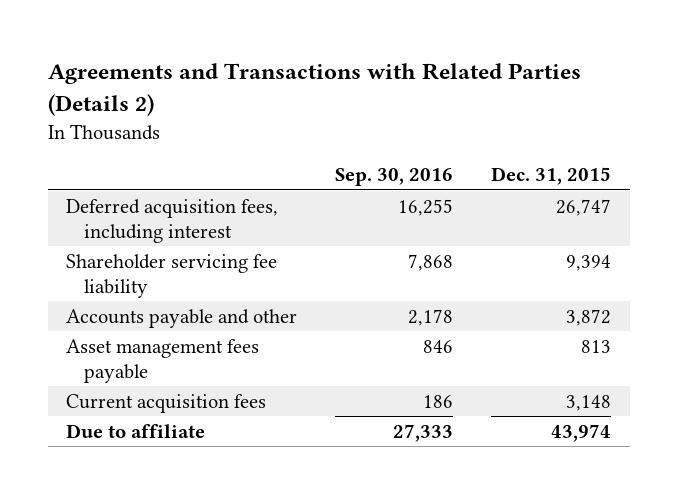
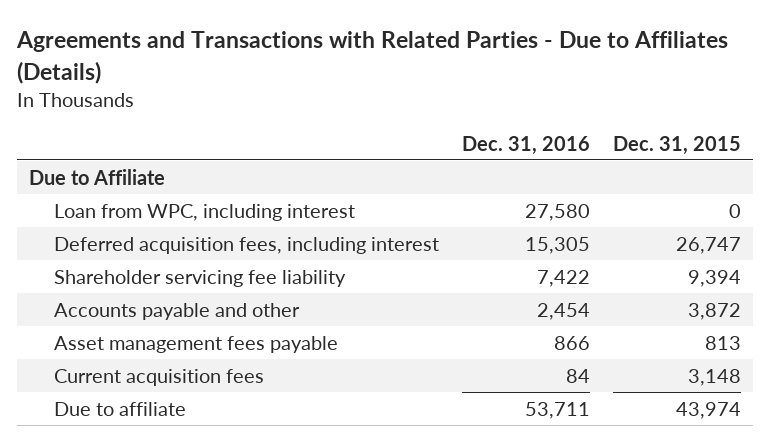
- Agreements and Transactions with Related Parties (Details 2)
+ Agreements and Transactions with Related Parties - Due to Affiliates (Details)
- | Sep. 30, 2016 | Dec. 31, 2015
+ | Dec. 31, 2016 | Dec. 31, 2015
+ Due to Affiliate
+ Loan from WPC, including interest | 27,580 | 0

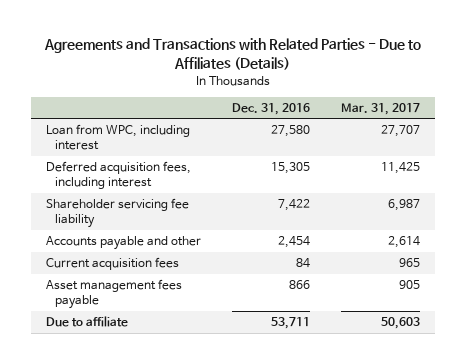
- | Dec. 31, 2016 | Dec. 31, 2015
+ | Dec. 31, 2016 | Mar. 31, 2017
- Due to Affiliate
moved down: Asset management fees payable | 866 | 905

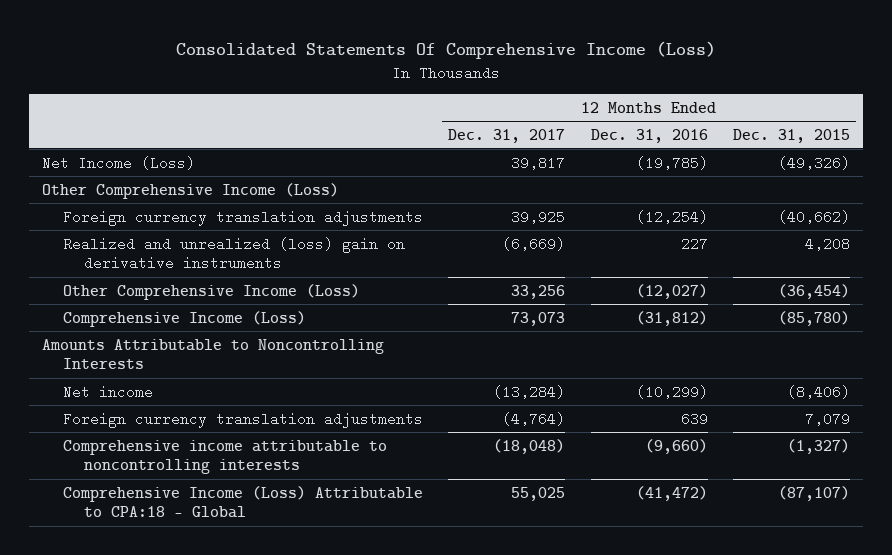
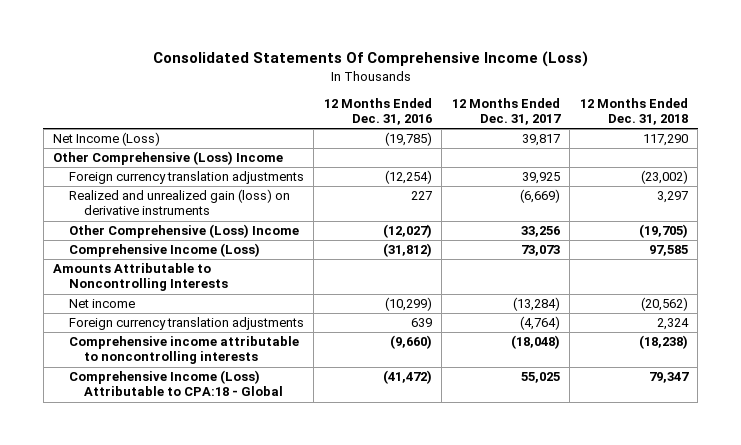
- | 12 Months Ended Dec. 31, 2017 | 12 Months Ended Dec. 31, 2016 | 12 Months Ended Dec. 31, 2015
+ | 12 Months Ended Dec. 31, 2016 | 12 Months Ended Dec. 31, 2017 | 12 Months Ended Dec. 31, 2018
- Other Comprehensive Income (Loss)
+ Other Comprehensive (Loss) Income
- Realized and unrealized (loss) gain on derivative instruments | (6,669) | 227 | 4,208
- Other Comprehensive Income (Loss) | 33,256 | (12,027) | (36,454)
+ Realized and unrealized gain (loss) on derivative instruments | 227 | (6,669) | 3,297
+ Other Comprehensive (Loss) Income | (12,027) | 33,256 | (19,705)

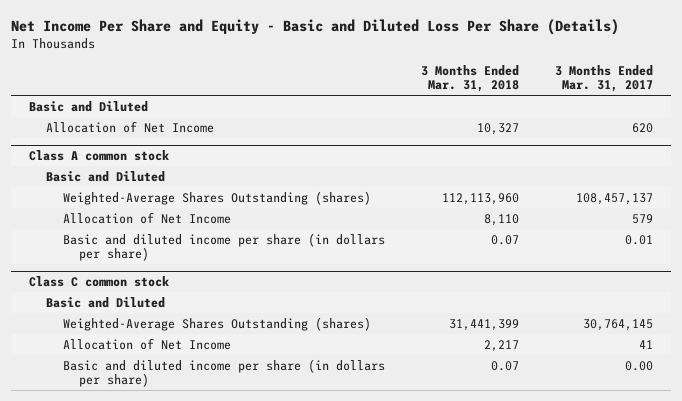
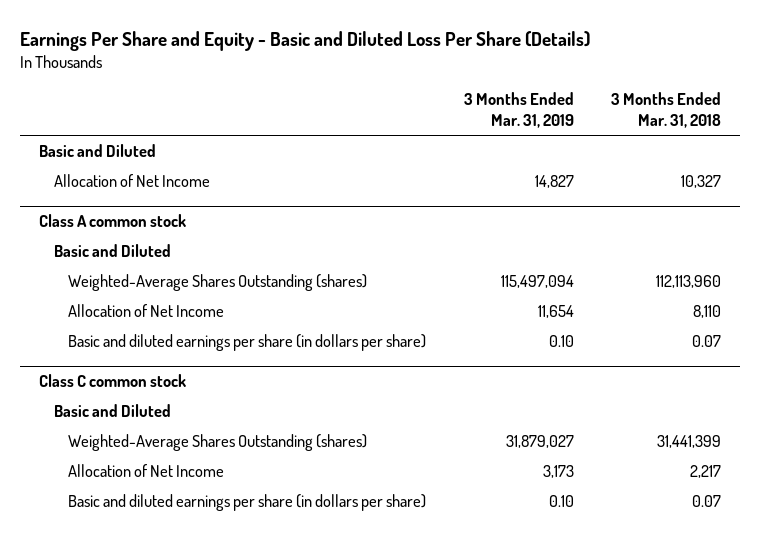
- Net Income Per Share and Equity - Basic and Diluted Loss Per Share (Details)
+ Earnings Per Share and Equity - Basic and Diluted Loss Per Share (Details)
- | 3 Months Ended Mar. 31, 2018 | 3 Months Ended Mar. 31, 2017
+ | 3 Months Ended Mar. 31, 2019 | 3 Months Ended Mar. 31, 2018
@ Class A common stock
- Basic and diluted income per share (in dollars per share) | 0.07 | 0.01
+ Basic and diluted earnings per share (in dollars per share) | 0.10 | 0.07
@ Class C common stock
- Basic and diluted income per share (in dollars per share) | 0.07 | 0.00
+ Basic and diluted earnings per share (in dollars per share) | 0.10 | 0.07

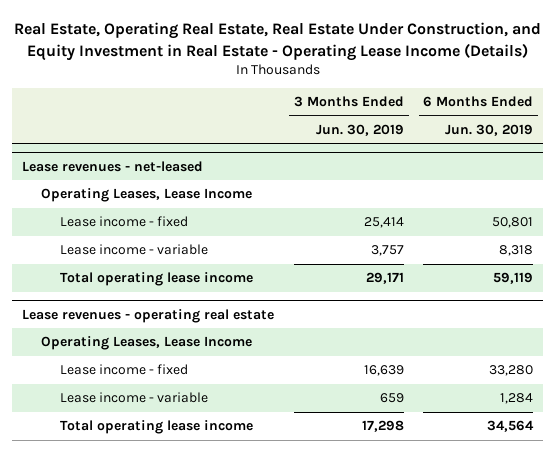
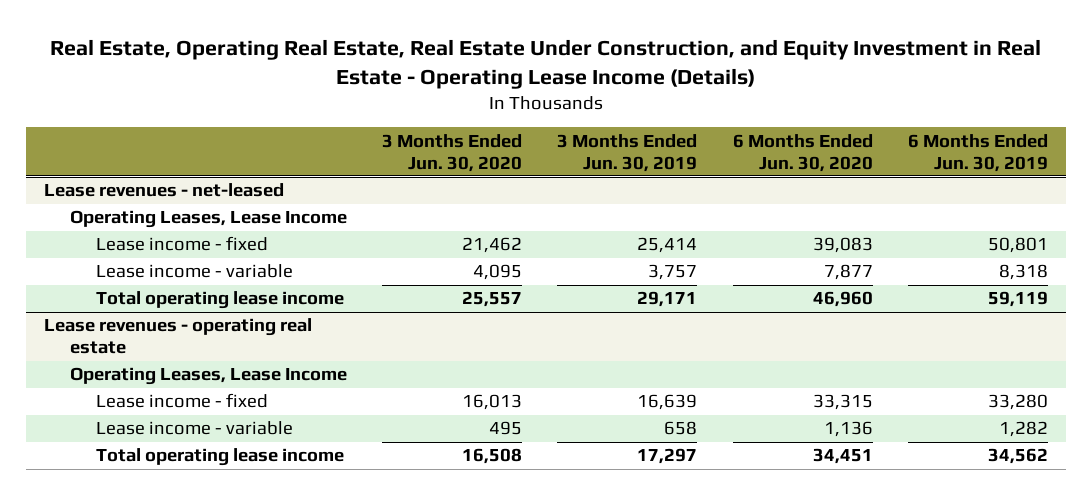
- | 3 Months Ended Jun. 30, 2019 | 6 Months Ended Jun. 30, 2019
+ | 3 Months Ended Jun. 30, 2020 | 3 Months Ended Jun. 30, 2019 | 6 Months Ended Jun. 30, 2020 | 6 Months Ended Jun. 30, 2019
@ Lease revenues - operating real estate
- Lease income - variable | 659 | 1,284
- Total operating lease income | 17,298 | 34,564
+ Lease income - variable | 495 | 658 | 1,136 | 1,282
+ Total operating lease income | 16,508 | 17,297 | 34,451 | 34,562

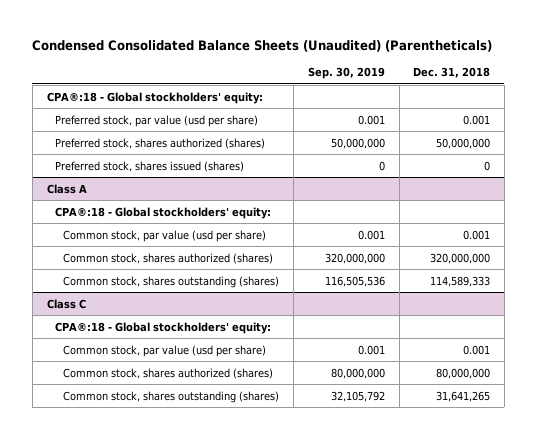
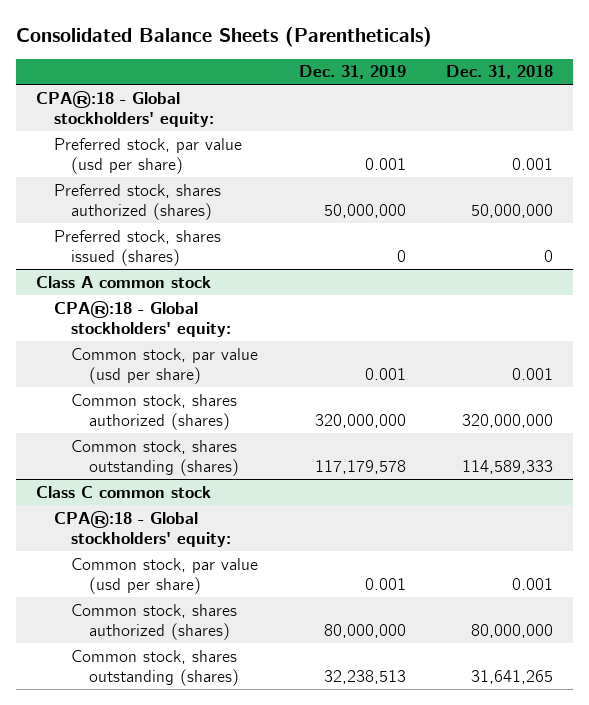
- Condensed Consolidated Balance Sheets (Unaudited) (Parentheticals)
+ Consolidated Balance Sheets (Parentheticals)
- | Sep. 30, 2019 | Dec. 31, 2018
+ | Dec. 31, 2019 | Dec. 31, 2018
- Class A
+ Class A common stock
- Class C
+ Class C common stock

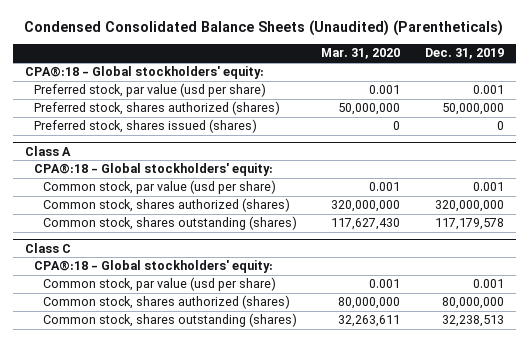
- Consolidated Balance Sheets (Parentheticals)
+ Condensed Consolidated Balance Sheets (Unaudited) (Parentheticals)
- | Dec. 31, 2019 | Dec. 31, 2018
+ | Mar. 31, 2020 | Dec. 31, 2019
- Class A common stock
+ Class A
- Class C common stock
+ Class C

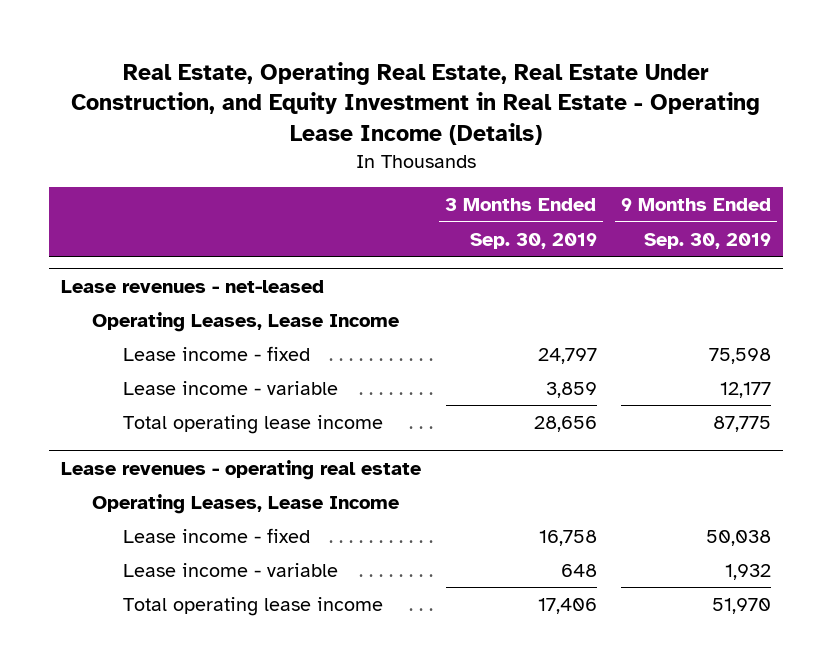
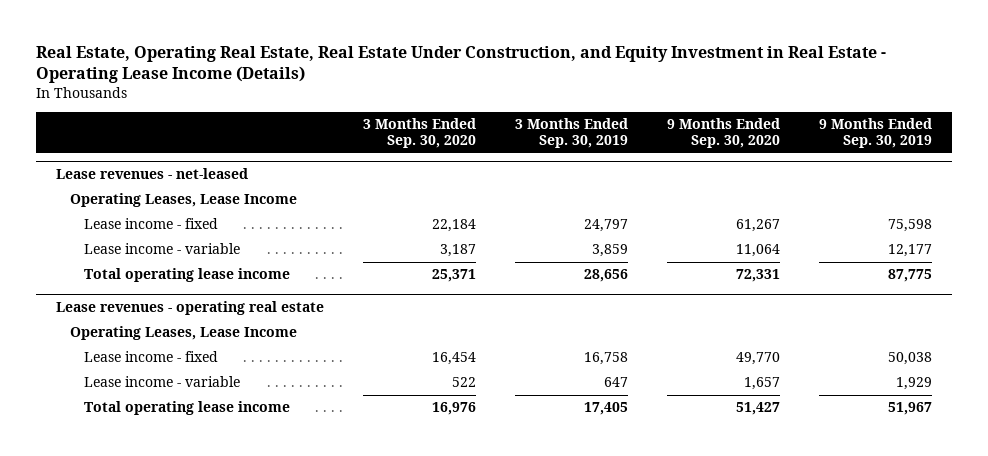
- | 3 Months Ended Sep. 30, 2019 | 9 Months Ended Sep. 30, 2019
+ | 3 Months Ended Sep. 30, 2020 | 3 Months Ended Sep. 30, 2019 | 9 Months Ended Sep. 30, 2020 | 9 Months Ended Sep. 30, 2019
@ Lease revenues - operating real estate
- Lease income - variable | 648 | 1,932
- Total operating lease income | 17,406 | 51,970
+ Lease income - variable | 522 | 647 | 1,657 | 1,929
+ Total operating lease income | 16,976 | 17,405 | 51,427 | 51,967

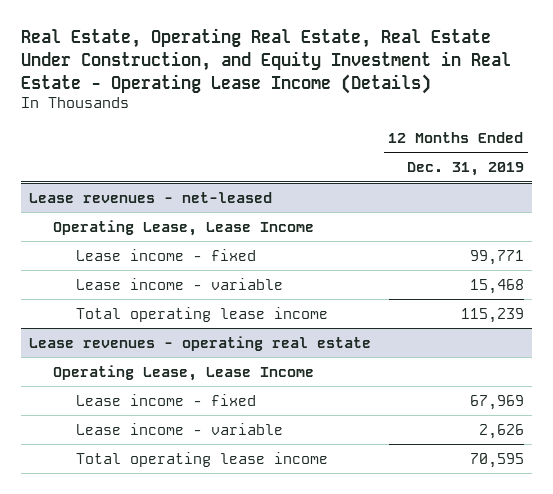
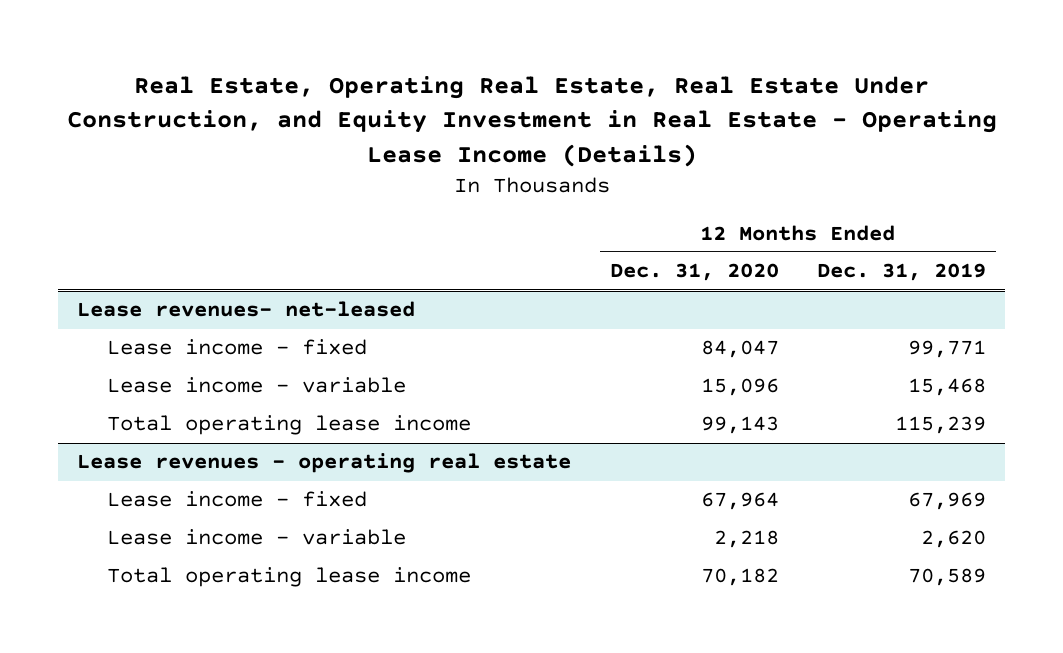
- | 12 Months Ended Dec. 31, 2019
+ | 12 Months Ended Dec. 31, 2020 | 12 Months Ended Dec. 31, 2019
- Lease revenues - net-leased
- Operating Lease, Lease Income
+ Lease revenues- net-leased
@ Lease revenues - operating real estate
- Operating Lease, Lease Income
- Lease income - variable | 2,626
- Total operating lease income | 70,595
+ Lease income - variable | 2,218 | 2,620
+ Total operating lease income | 70,182 | 70,589

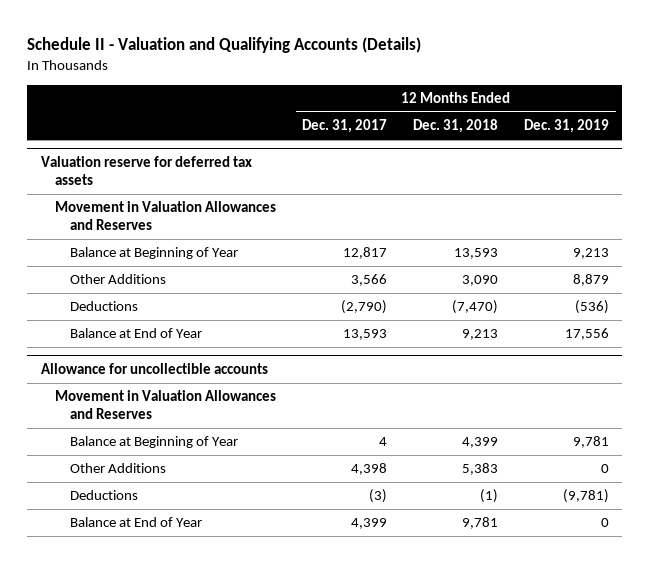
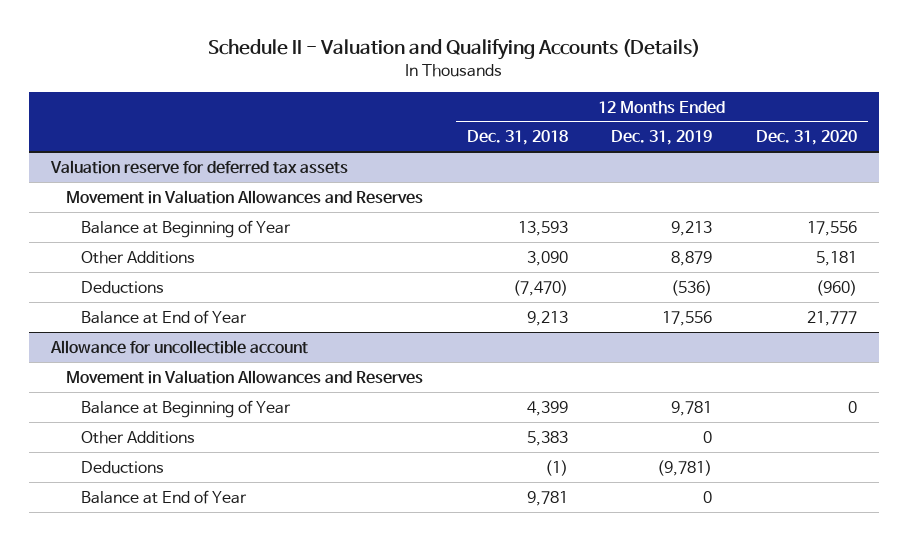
- | 12 Months Ended Dec. 31, 2017 | 12 Months Ended Dec. 31, 2018 | 12 Months Ended Dec. 31, 2019
+ | 12 Months Ended Dec. 31, 2018 | 12 Months Ended Dec. 31, 2019 | 12 Months Ended Dec. 31, 2020
- Allowance for uncollectible accounts
+ Allowance for uncollectible account

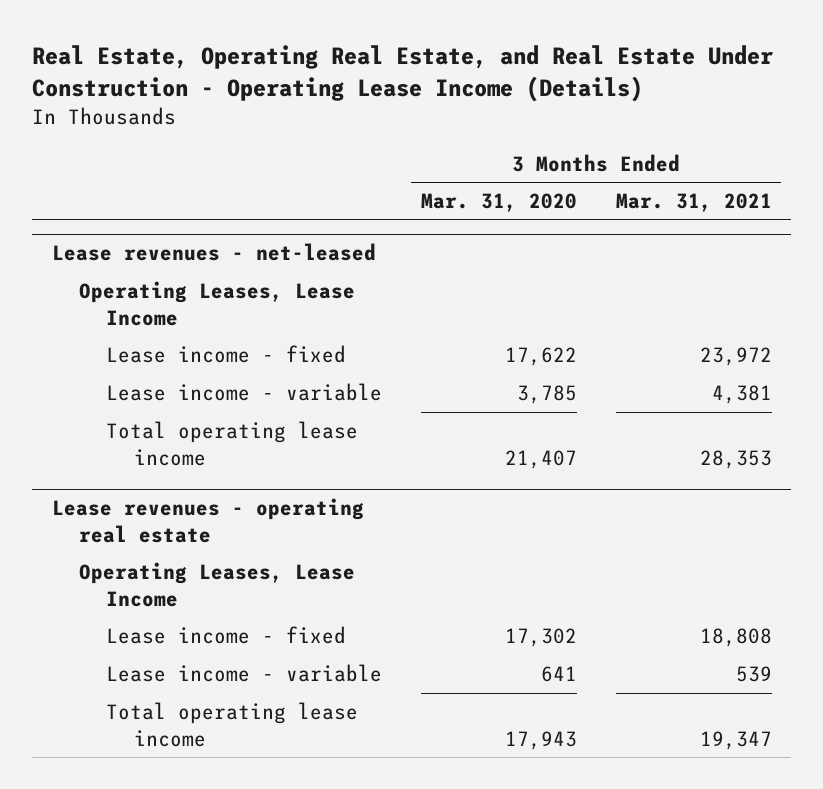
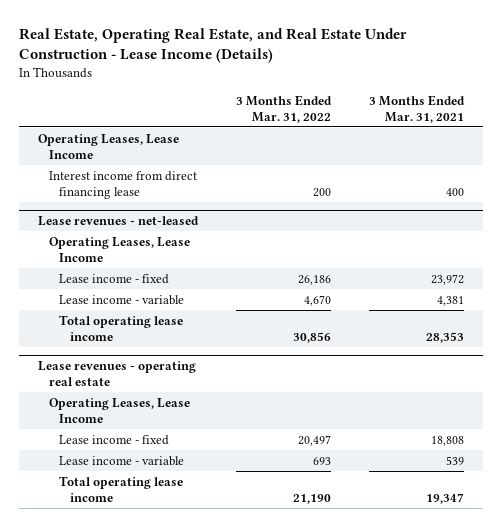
- Real Estate, Operating Real Estate, and Real Estate Under Construction - Operating Lease Income (Details)
+ Real Estate, Operating Real Estate, and Real Estate Under Construction - Lease Income (Details)
- | 3 Months Ended Mar. 31, 2020 | 3 Months Ended Mar. 31, 2021
+ | 3 Months Ended Mar. 31, 2022 | 3 Months Ended Mar. 31, 2021
+ Operating Leases, Lease Income
+ Interest income from direct financing lease | 200 | 400

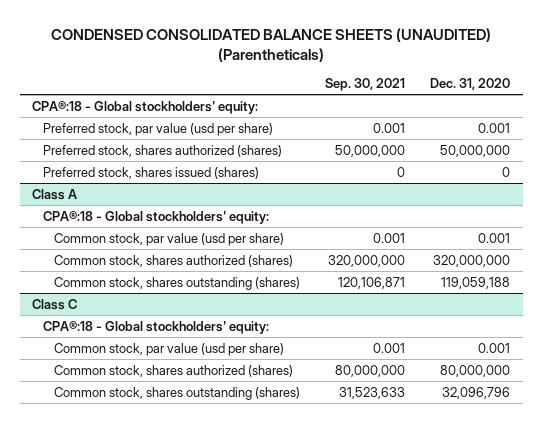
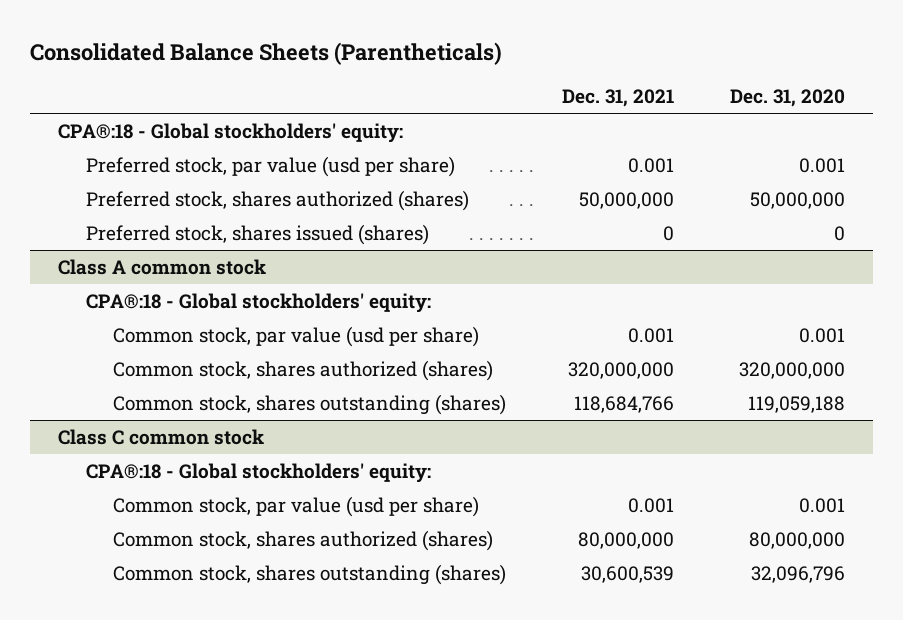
- CONDENSED CONSOLIDATED BALANCE SHEETS (UNAUDITED) (Parentheticals)
+ Consolidated Balance Sheets (Parentheticals)
- | Sep. 30, 2021 | Dec. 31, 2020
+ | Dec. 31, 2021 | Dec. 31, 2020
- Class A
+ Class A common stock
- Class C
+ Class C common stock

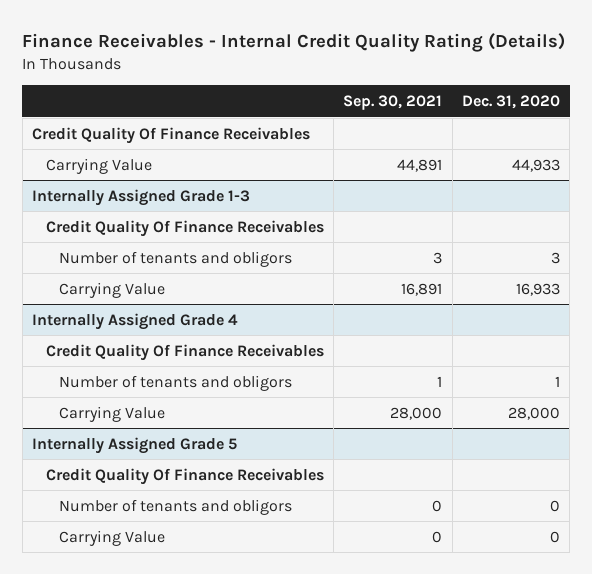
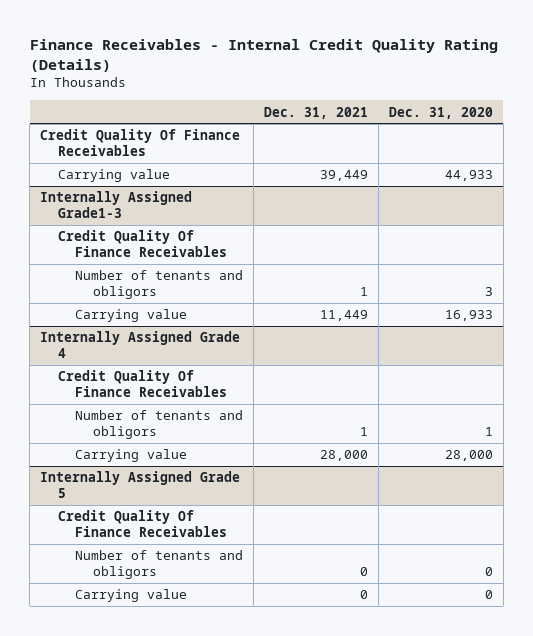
- | Sep. 30, 2021 | Dec. 31, 2020
+ | Dec. 31, 2021 | Dec. 31, 2020
- Carrying Value | 44,891 | 44,933
- Internally Assigned Grade 1-3
+ Carrying value | 39,449 | 44,933
+ Internally Assigned Grade1-3
- Carrying Value | 16,891 | 16,933
+ Carrying value | 11,449 | 16,933
@ Internally Assigned Grade 4
- Carrying Value | 28,000 | 28,000
+ Carrying value | 28,000 | 28,000
@ Internally Assigned Grade 5
- Carrying Value | 0 | 0
+ Carrying value | 0 | 0

